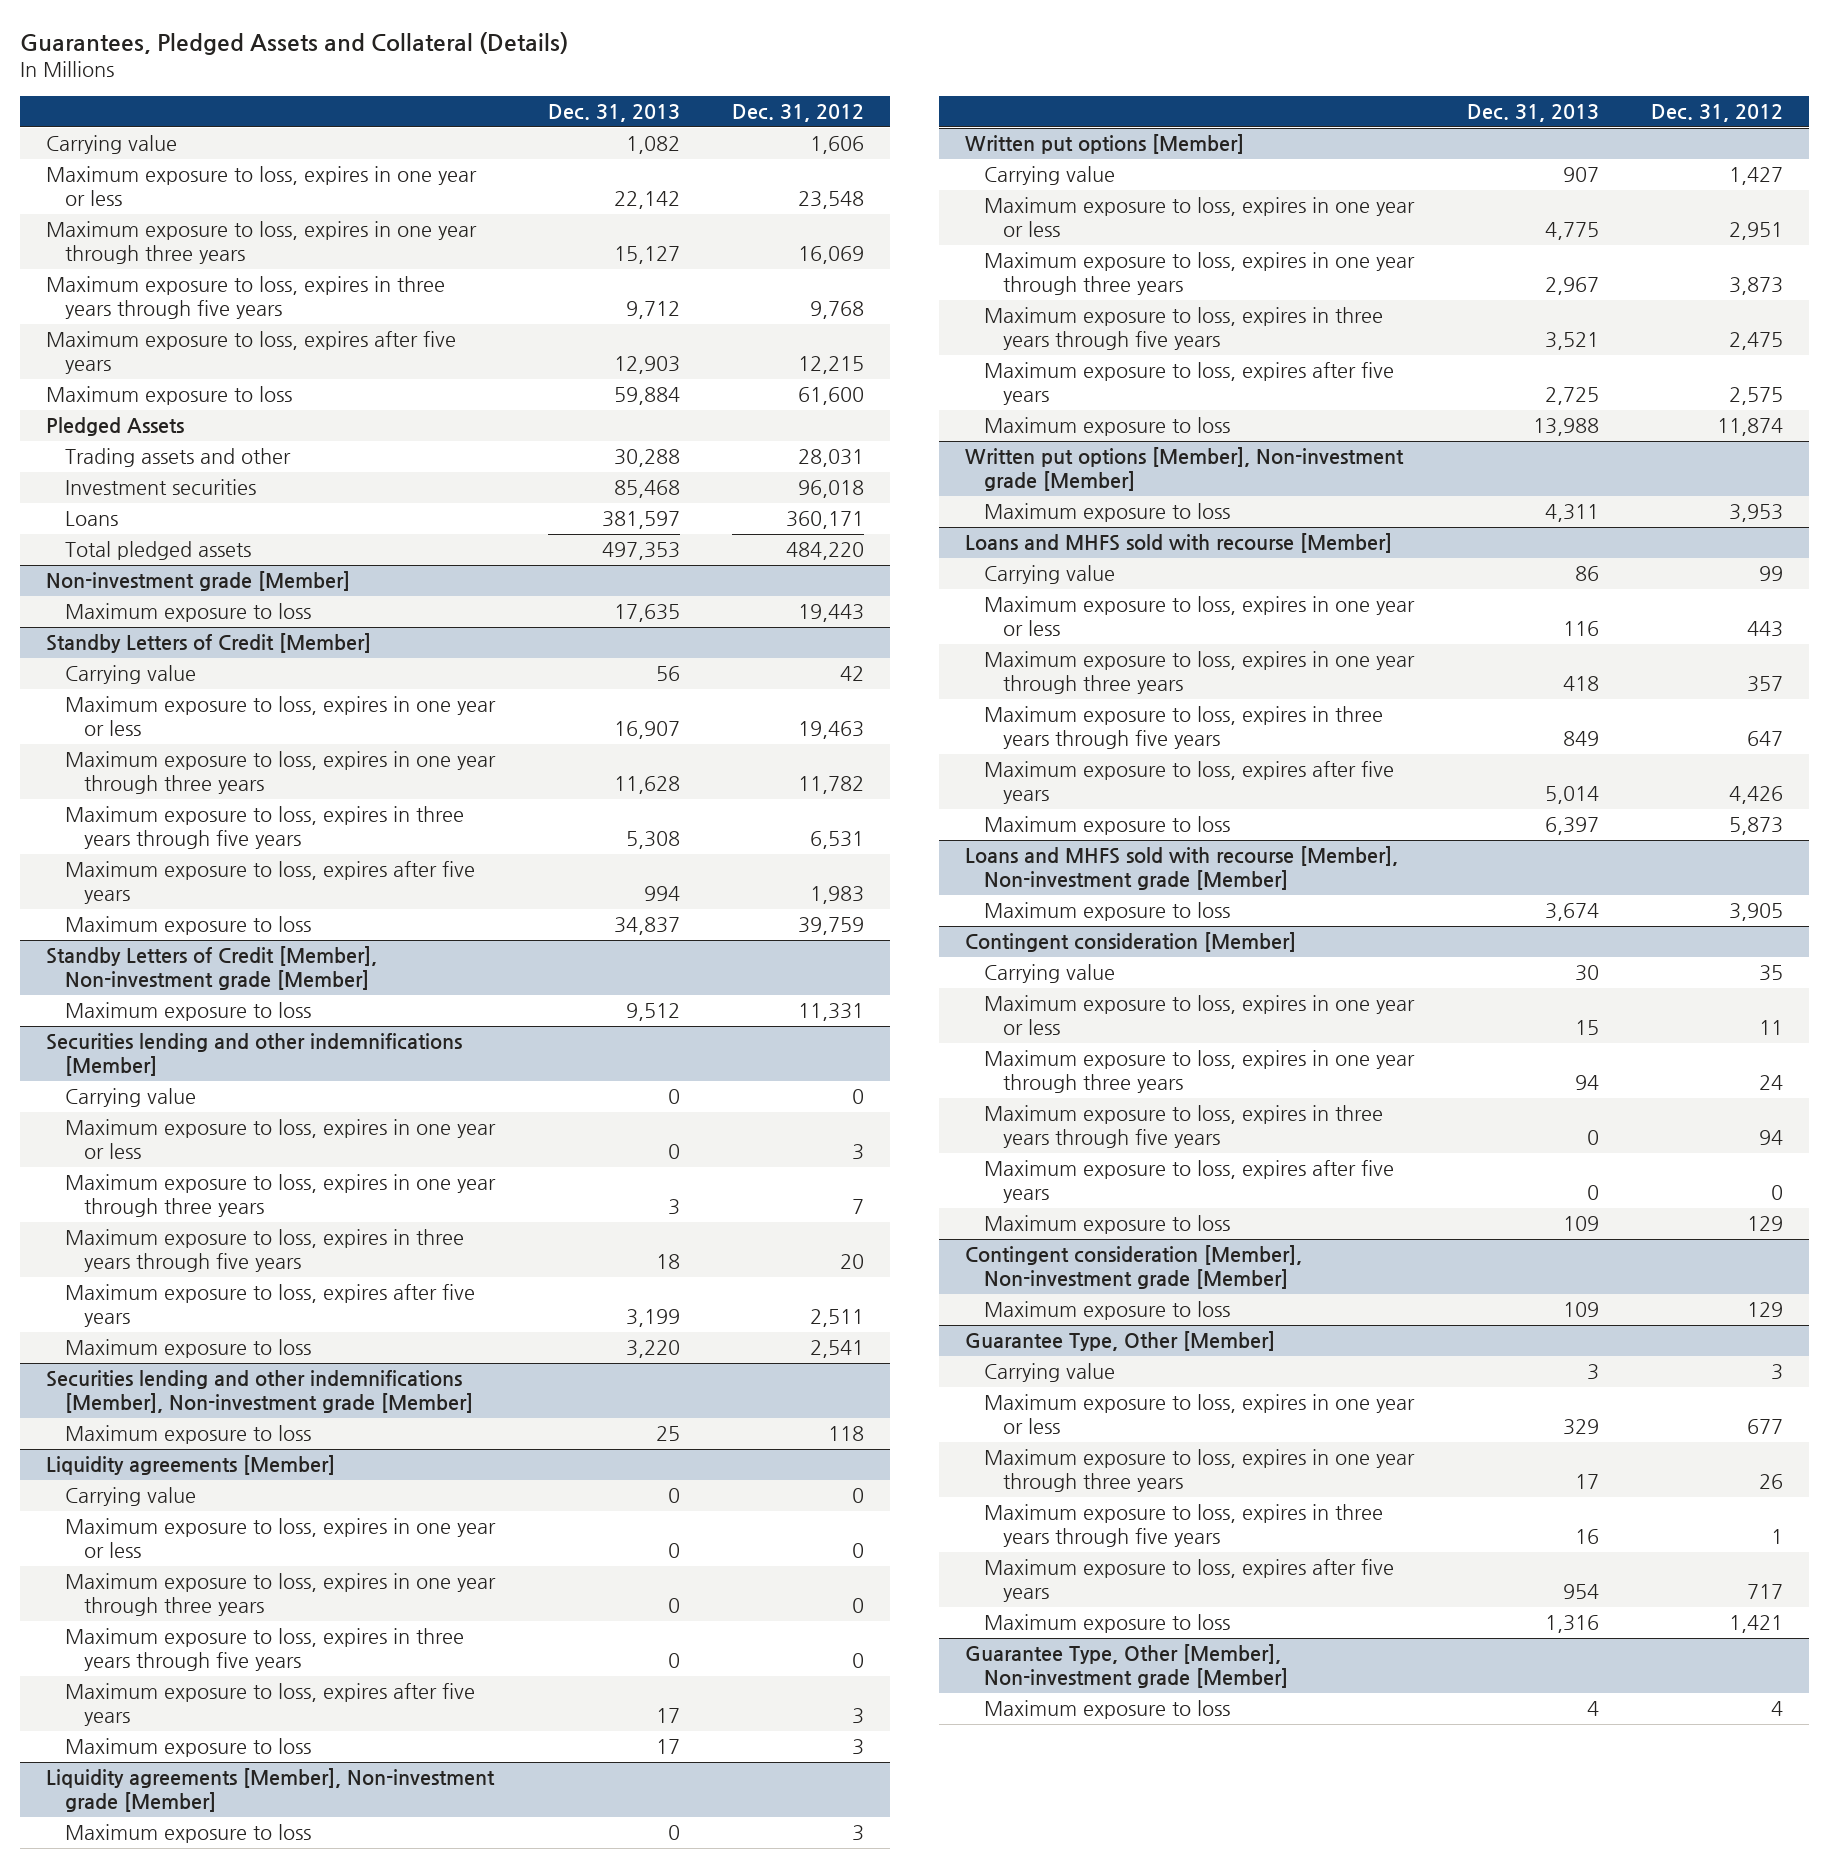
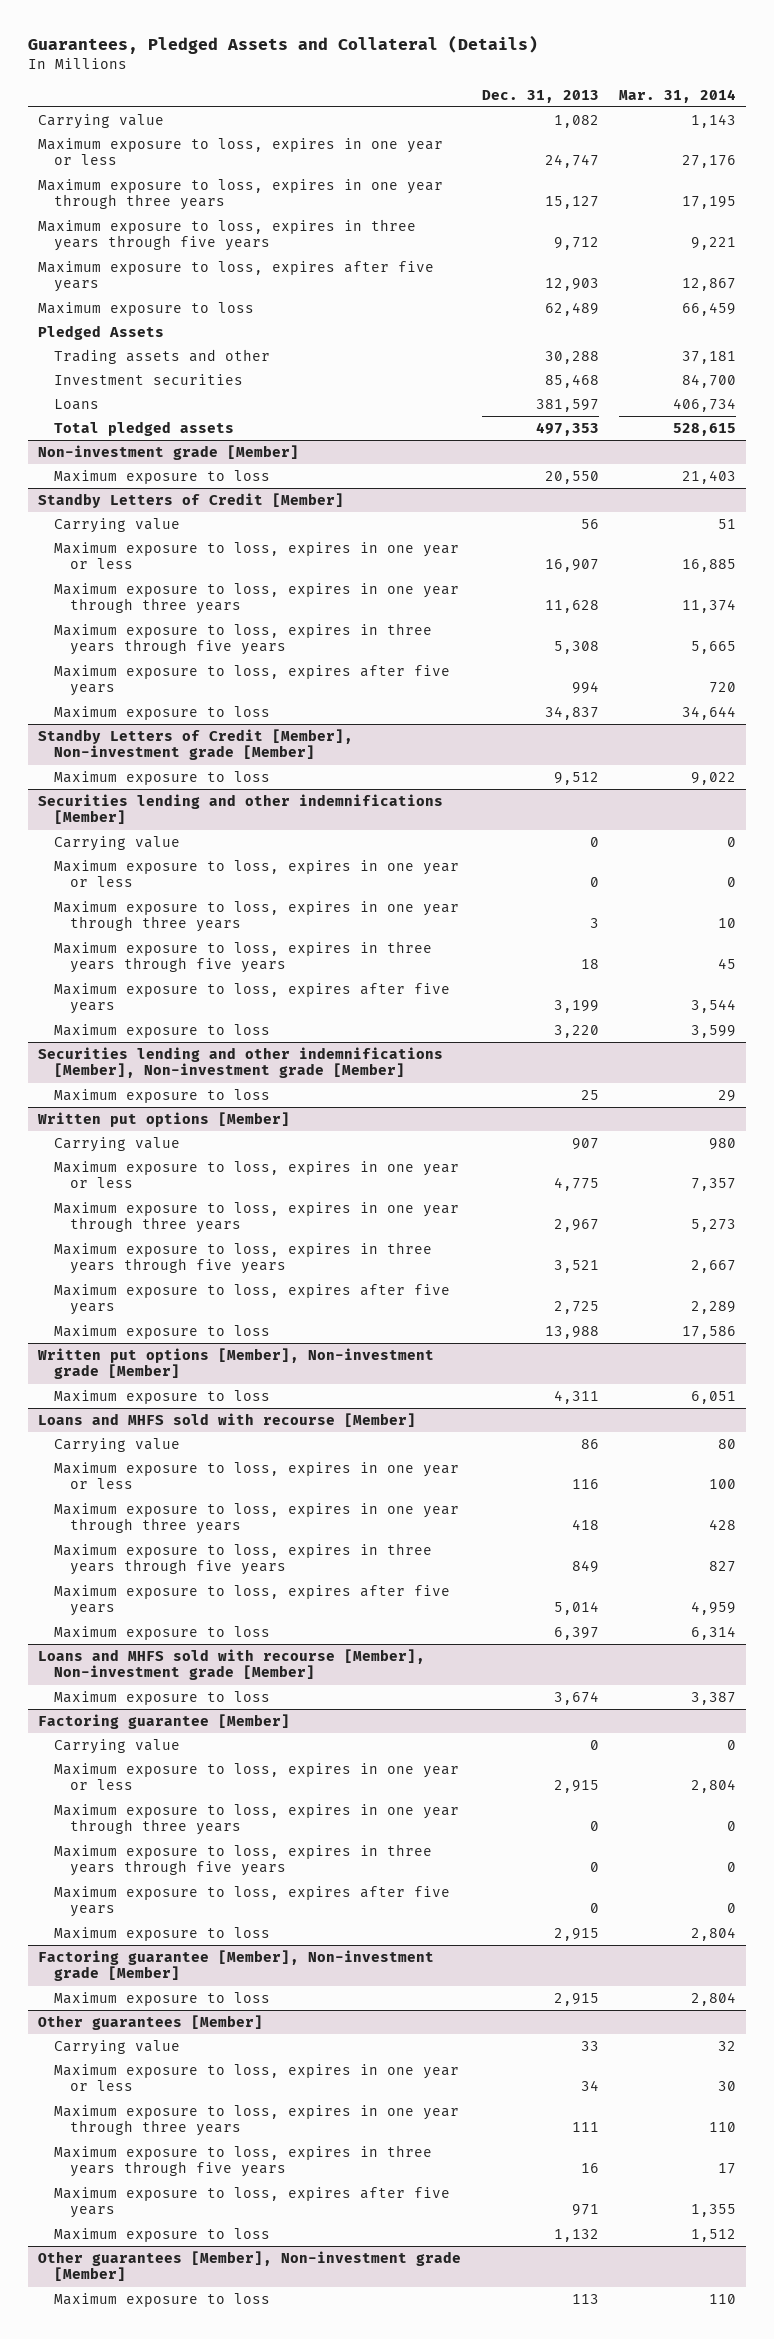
- | Dec. 31, 2013 | Dec. 31, 2012
+ | Dec. 31, 2013 | Mar. 31, 2014
- Maximum exposure to loss, expires in one year or less | 22,142 | 23,548
+ Maximum exposure to loss, expires in one year or less | 24,747 | 27,176
- Maximum exposure to loss | 59,884 | 61,600
+ Maximum exposure to loss | 62,489 | 66,459
@ Non-investment grade [Member]
- Maximum exposure to loss | 17,635 | 19,443
+ Maximum exposure to loss | 20,550 | 21,403
- Liquidity agreements [Member]
- Carrying value | 0 | 0
- Maximum exposure to loss, expires in one year or less | 0 | 0
- Maximum exposure to loss, expires in one year through three years | 0 | 0
- Maximum exposure to loss, expires in three years through five years | 0 | 0
- Maximum exposure to loss, expires after five years | 17 | 3
- Maximum exposure to loss | 17 | 3
- Liquidity agreements [Member], Non-investment grade [Member]
- Maximum exposure to loss | 0 | 3
- Contingent consideration [Member]
- Carrying value | 30 | 35
- Maximum exposure to loss, expires in one year or less | 15 | 11
- Maximum exposure to loss, expires in one year through three years | 94 | 24
+ Factoring guarantee [Member]
+ Carrying value | 0 | 0
+ Maximum exposure to loss, expires in one year or less | 2,915 | 2,804
+ Maximum exposure to loss, expires in one year through three years | 0 | 0
- Maximum exposure to loss | 109 | 129
- Contingent consideration [Member], Non-investment grade [Member]
- Maximum exposure to loss | 109 | 129
- Guarantee Type, Other [Member]
- Carrying value | 3 | 3
- Maximum exposure to loss, expires in one year or less | 329 | 677
- Maximum exposure to loss, expires in one year through three years | 17 | 26
+ Maximum exposure to loss | 2,915 | 2,804
+ Factoring guarantee [Member], Non-investment grade [Member]
+ Maximum exposure to loss | 2,915 | 2,804
+ Other guarantees [Member]
+ Carrying value | 33 | 32
+ Maximum exposure to loss, expires in one year or less | 34 | 30
+ Maximum exposure to loss, expires in one year through three years | 111 | 110
- Maximum exposure to loss, expires after five years | 954 | 717
- Maximum exposure to loss | 1,316 | 1,421
- Guarantee Type, Other [Member], Non-investment grade [Member]
- Maximum exposure to loss | 4 | 4
+ Maximum exposure to loss, expires after five years | 971 | 1,355
+ Maximum exposure to loss | 1,132 | 1,512
+ Other guarantees [Member], Non-investment grade [Member]
+ Maximum exposure to loss | 113 | 110

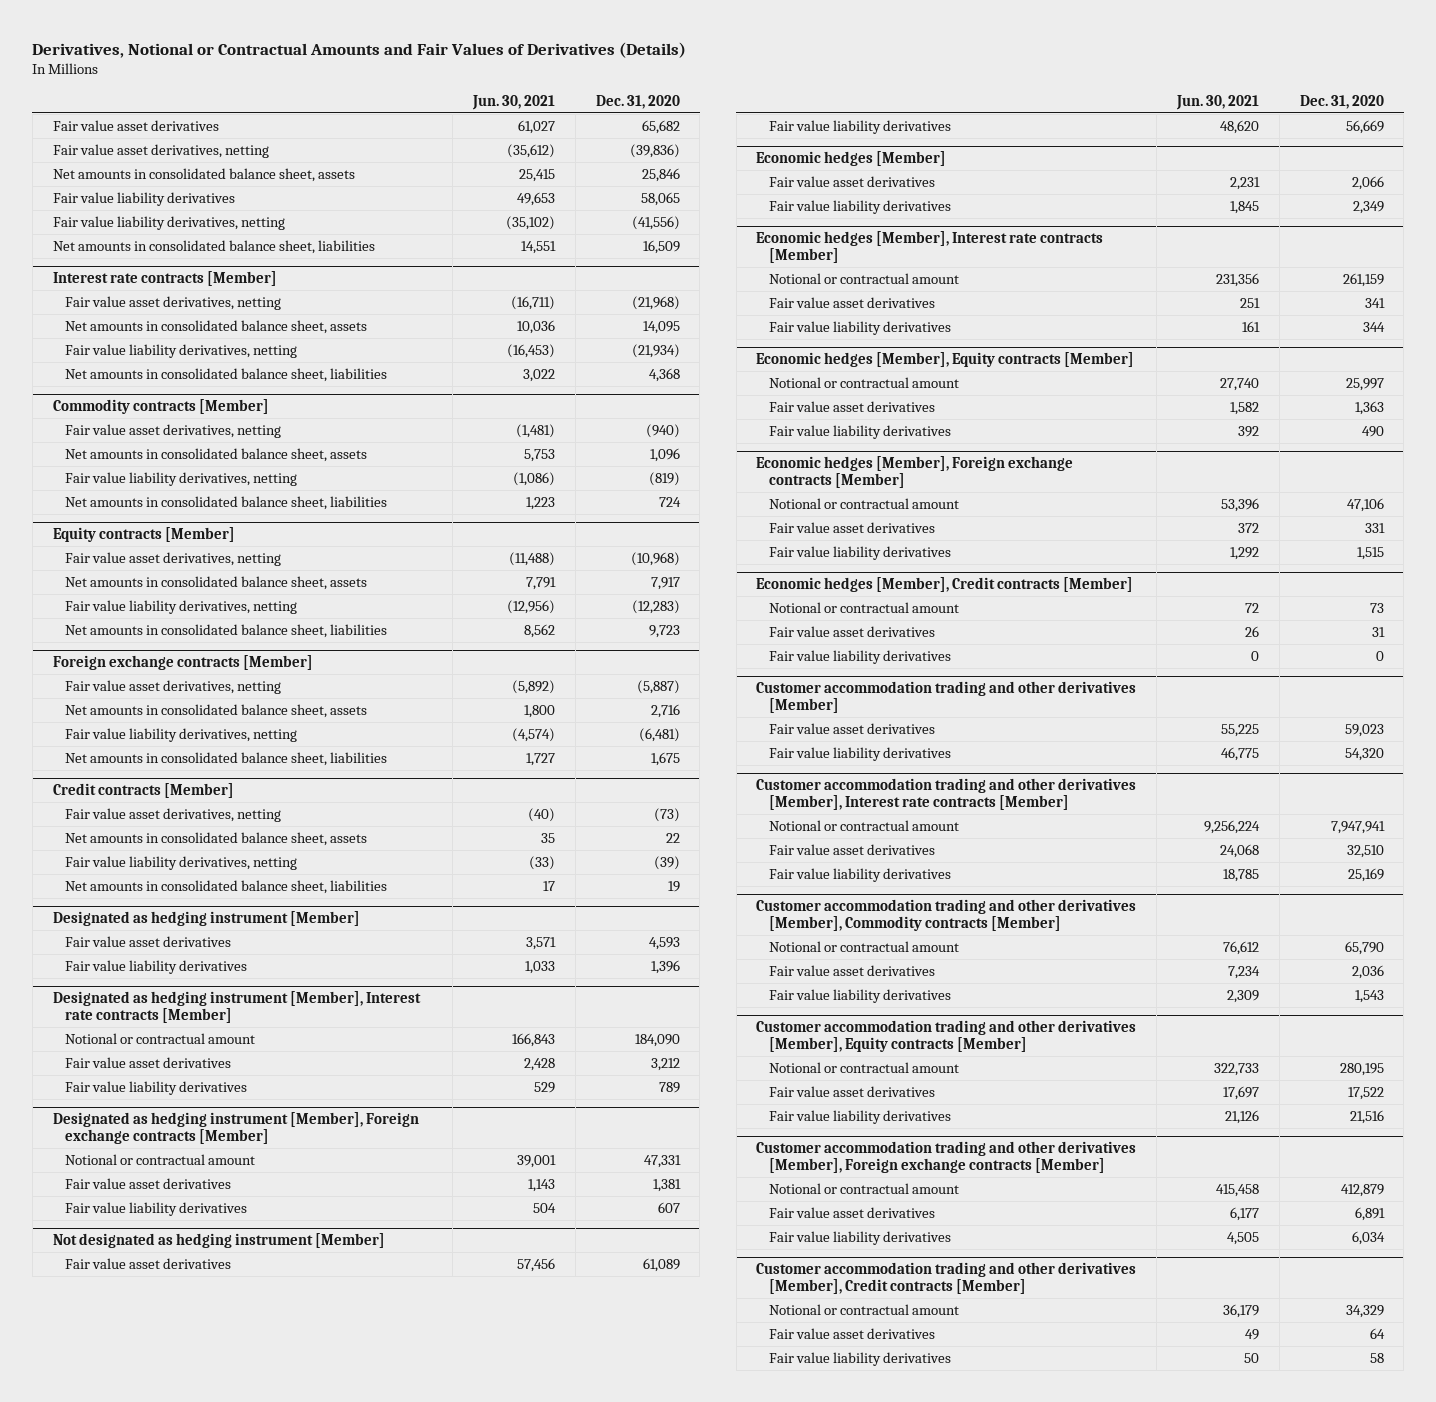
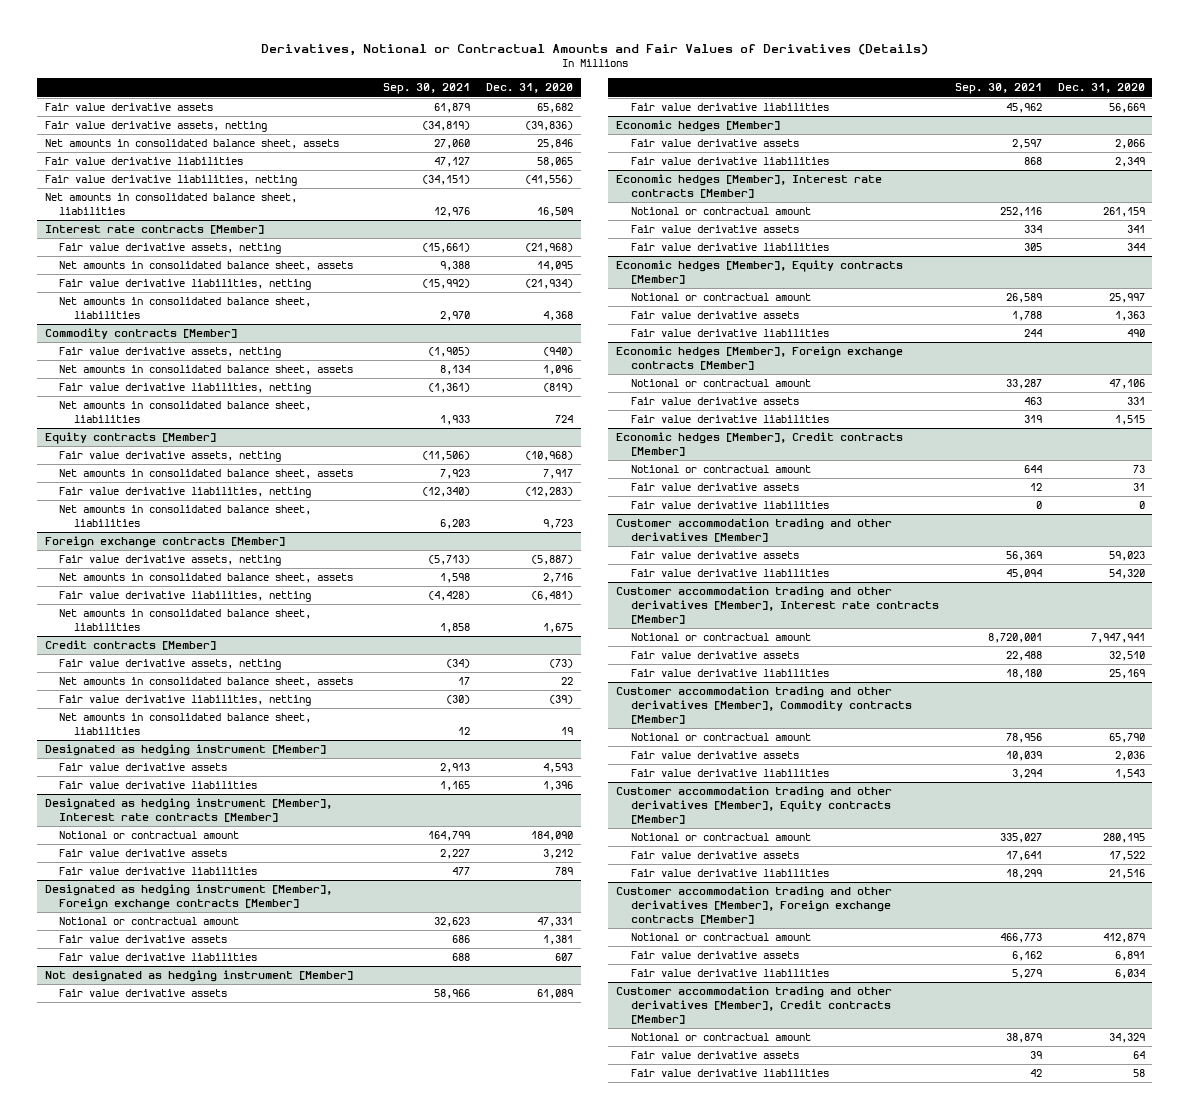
- | Jun. 30, 2021 | Dec. 31, 2020
+ | Sep. 30, 2021 | Dec. 31, 2020
- Fair value asset derivatives | 61,027 | 65,682
- Fair value asset derivatives, netting | (35,612) | (39,836)
+ Fair value derivative assets | 61,879 | 65,682
+ Fair value derivative assets, netting | (34,819) | (39,836)
- Fair value liability derivatives | 49,653 | 58,065
- Fair value liability derivatives, netting | (35,102) | (41,556)
+ Fair value derivative liabilities | 47,127 | 58,065
+ Fair value derivative liabilities, netting | (34,151) | (41,556)
@ Interest rate contracts [Member]
- Fair value asset derivatives, netting | (16,711) | (21,968)
+ Fair value derivative assets, netting | (15,661) | (21,968)
- Fair value liability derivatives, netting | (16,453) | (21,934)
+ Fair value derivative liabilities, netting | (15,992) | (21,934)
@ Commodity contracts [Member]
- Fair value asset derivatives, netting | (1,481) | (940)
+ Fair value derivative assets, netting | (1,905) | (940)
- Fair value liability derivatives, netting | (1,086) | (819)
+ Fair value derivative liabilities, netting | (1,361) | (819)
@ Equity contracts [Member]
- Fair value asset derivatives, netting | (11,488) | (10,968)
+ Fair value derivative assets, netting | (11,506) | (10,968)
- Fair value liability derivatives, netting | (12,956) | (12,283)
+ Fair value derivative liabilities, netting | (12,340) | (12,283)
@ Foreign exchange contracts [Member]
- Fair value asset derivatives, netting | (5,892) | (5,887)
+ Fair value derivative assets, netting | (5,713) | (5,887)
- Fair value liability derivatives, netting | (4,574) | (6,481)
+ Fair value derivative liabilities, netting | (4,428) | (6,481)
@ Credit contracts [Member]
- Fair value asset derivatives, netting | (40) | (73)
+ Fair value derivative assets, netting | (34) | (73)
- Fair value liability derivatives, netting | (33) | (39)
+ Fair value derivative liabilities, netting | (30) | (39)
@ Designated as hedging instrument [Member]
- Fair value asset derivatives | 3,571 | 4,593
- Fair value liability derivatives | 1,033 | 1,396
+ Fair value derivative assets | 2,913 | 4,593
+ Fair value derivative liabilities | 1,165 | 1,396
@ Designated as hedging instrument [Member], Interest rate contracts [Member]
- Fair value asset derivatives | 2,428 | 3,212
- Fair value liability derivatives | 529 | 789
+ Fair value derivative assets | 2,227 | 3,212
+ Fair value derivative liabilities | 477 | 789
@ Designated as hedging instrument [Member], Foreign exchange contracts [Member]
- Fair value asset derivatives | 1,143 | 1,381
- Fair value liability derivatives | 504 | 607
+ Fair value derivative assets | 686 | 1,381
+ Fair value derivative liabilities | 688 | 607
@ Not designated as hedging instrument [Member]
- Fair value asset derivatives | 57,456 | 61,089
- Fair value liability derivatives | 48,620 | 56,669
+ Fair value derivative assets | 58,966 | 61,089
+ Fair value derivative liabilities | 45,962 | 56,669
@ Economic hedges [Member]
- Fair value asset derivatives | 2,231 | 2,066
- Fair value liability derivatives | 1,845 | 2,349
+ Fair value derivative assets | 2,597 | 2,066
+ Fair value derivative liabilities | 868 | 2,349
@ Economic hedges [Member], Interest rate contracts [Member]
- Fair value asset derivatives | 251 | 341
- Fair value liability derivatives | 161 | 344
+ Fair value derivative assets | 334 | 341
+ Fair value derivative liabilities | 305 | 344
@ Economic hedges [Member], Equity contracts [Member]
- Fair value asset derivatives | 1,582 | 1,363
- Fair value liability derivatives | 392 | 490
+ Fair value derivative assets | 1,788 | 1,363
+ Fair value derivative liabilities | 244 | 490
@ Economic hedges [Member], Foreign exchange contracts [Member]
- Fair value asset derivatives | 372 | 331
- Fair value liability derivatives | 1,292 | 1,515
+ Fair value derivative assets | 463 | 331
+ Fair value derivative liabilities | 319 | 1,515
@ Economic hedges [Member], Credit contracts [Member]
- Fair value asset derivatives | 26 | 31
- Fair value liability derivatives | 0 | 0
+ Fair value derivative assets | 12 | 31
+ Fair value derivative liabilities | 0 | 0
@ Customer accommodation trading and other derivatives [Member]
- Fair value asset derivatives | 55,225 | 59,023
- Fair value liability derivatives | 46,775 | 54,320
+ Fair value derivative assets | 56,369 | 59,023
+ Fair value derivative liabilities | 45,094 | 54,320
@ Customer accommodation trading and other derivatives [Member], Interest rate contracts [Member]
- Fair value asset derivatives | 24,068 | 32,510
- Fair value liability derivatives | 18,785 | 25,169
+ Fair value derivative assets | 22,488 | 32,510
+ Fair value derivative liabilities | 18,180 | 25,169
@ Customer accommodation trading and other derivatives [Member], Commodity contracts [Member]
- Fair value asset derivatives | 7,234 | 2,036
- Fair value liability derivatives | 2,309 | 1,543
+ Fair value derivative assets | 10,039 | 2,036
+ Fair value derivative liabilities | 3,294 | 1,543
@ Customer accommodation trading and other derivatives [Member], Equity contracts [Member]
- Fair value asset derivatives | 17,697 | 17,522
- Fair value liability derivatives | 21,126 | 21,516
+ Fair value derivative assets | 17,641 | 17,522
+ Fair value derivative liabilities | 18,299 | 21,516
@ Customer accommodation trading and other derivatives [Member], Foreign exchange contracts [Member]
- Fair value asset derivatives | 6,177 | 6,891
- Fair value liability derivatives | 4,505 | 6,034
+ Fair value derivative assets | 6,162 | 6,891
+ Fair value derivative liabilities | 5,279 | 6,034
@ Customer accommodation trading and other derivatives [Member], Credit contracts [Member]
- Fair value asset derivatives | 49 | 64
- Fair value liability derivatives | 50 | 58
+ Fair value derivative assets | 39 | 64
+ Fair value derivative liabilities | 42 | 58

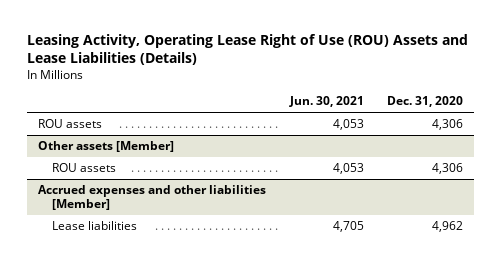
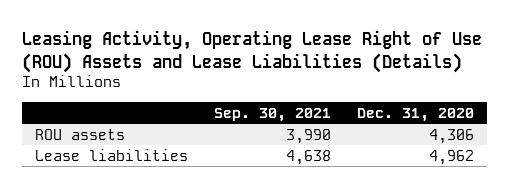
- | Jun. 30, 2021 | Dec. 31, 2020
+ | Sep. 30, 2021 | Dec. 31, 2020
- Other assets [Member]
- ROU assets | 4,053 | 4,306
- Accrued expenses and other liabilities [Member]

